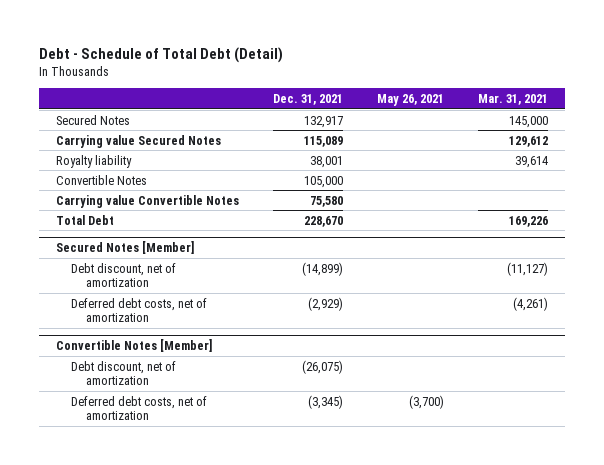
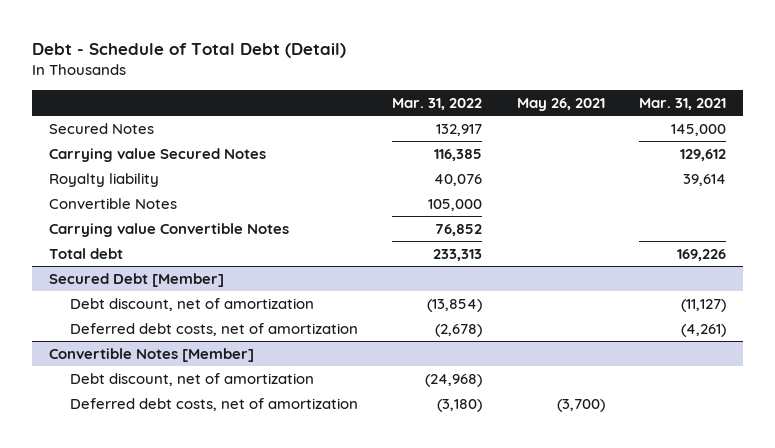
- | Dec. 31, 2021 | May 26, 2021 | Mar. 31, 2021
+ | Mar. 31, 2022 | May 26, 2021 | Mar. 31, 2021
- Total Debt | 228,670 | | 169,226
- Secured Notes [Member]
+ Total debt | 233,313 | | 169,226
+ Secured Debt [Member]

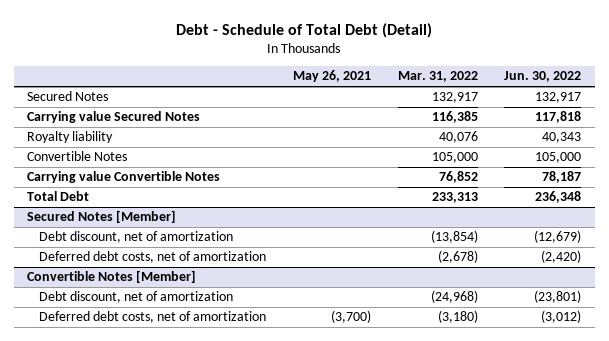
- | Mar. 31, 2022 | May 26, 2021 | Mar. 31, 2021
+ | May 26, 2021 | Mar. 31, 2022 | Jun. 30, 2022
- Total debt | 233,313 | | 169,226
- Secured Debt [Member]
+ Total Debt | | 233,313 | 236,348
+ Secured Notes [Member]

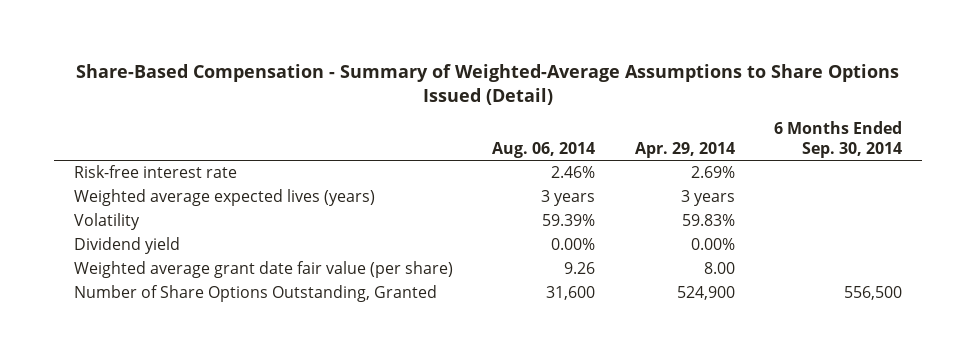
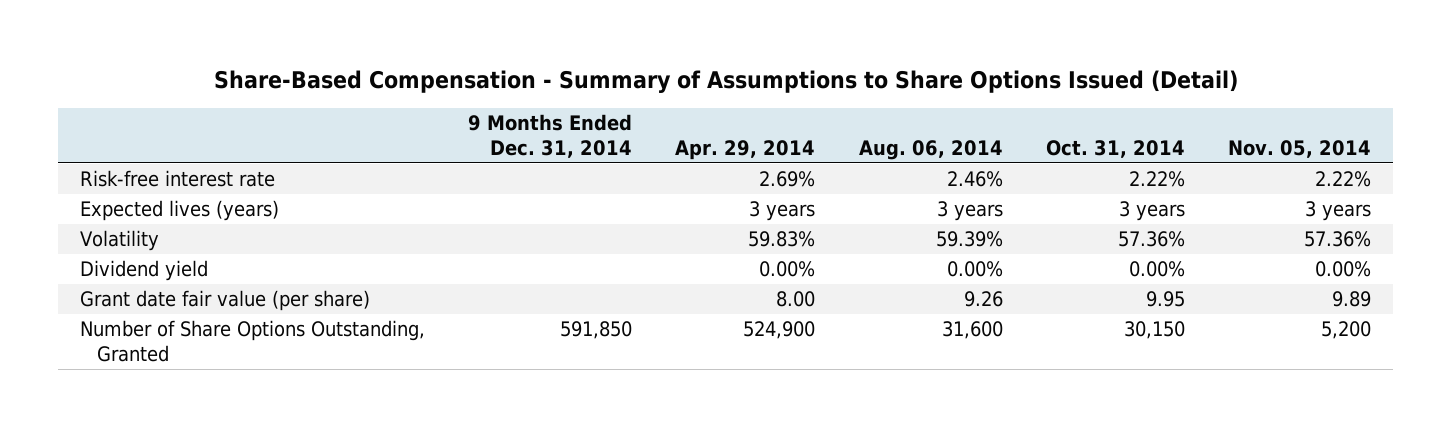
- Share-Based Compensation - Summary of Weighted-Average Assumptions to Share Options Issued (Detail)
+ Share-Based Compensation - Summary of Assumptions to Share Options Issued (Detail)
- | Aug. 06, 2014 | Apr. 29, 2014 | 6 Months Ended Sep. 30, 2014
+ | 9 Months Ended Dec. 31, 2014 | Apr. 29, 2014 | Aug. 06, 2014 | Oct. 31, 2014 | Nov. 05, 2014
- Weighted average expected lives (years) | 3 years | 3 years |
+ Expected lives (years) | | 3 years | 3 years | 3 years | 3 years
- Weighted average grant date fair value (per share) | 9.26 | 8.00 |
+ Grant date fair value (per share) | | 8.00 | 9.26 | 9.95 | 9.89

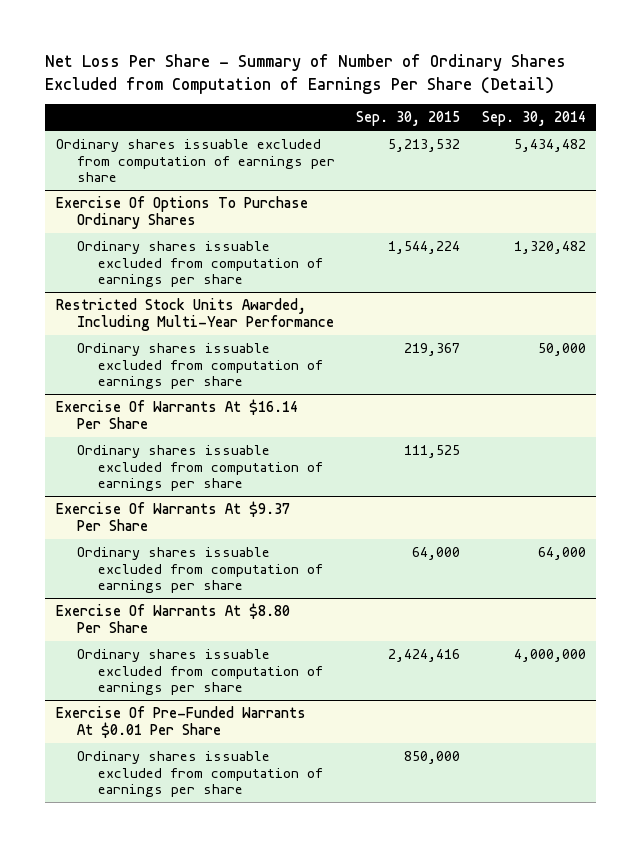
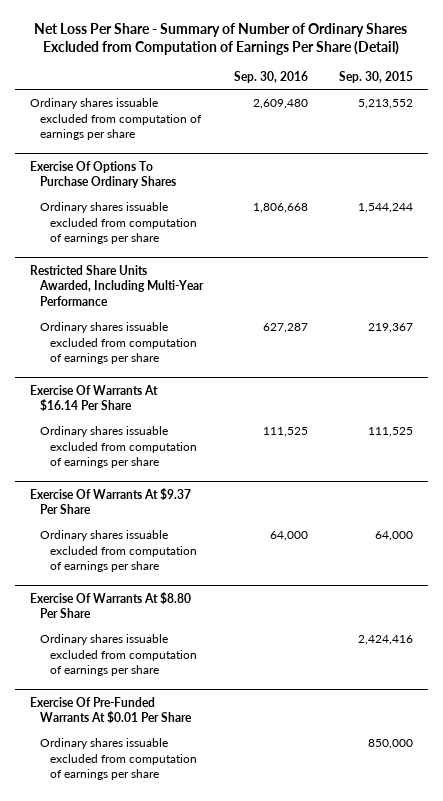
- | Sep. 30, 2015 | Sep. 30, 2014
+ | Sep. 30, 2016 | Sep. 30, 2015
- Ordinary shares issuable excluded from computation of earnings per share | 5,213,532 | 5,434,482
+ Ordinary shares issuable excluded from computation of earnings per share | 2,609,480 | 5,213,552
@ Exercise Of Options To Purchase Ordinary Shares
- Ordinary shares issuable excluded from computation of earnings per share | 1,544,224 | 1,320,482
- Restricted Stock Units Awarded, Including Multi-Year Performance
@ Exercise Of Options To Purchase Ordinary Shares
+ Ordinary shares issuable excluded from computation of earnings per share | 1,806,668 | 1,544,244
+ Restricted Share Units Awarded, Including Multi-Year Performance

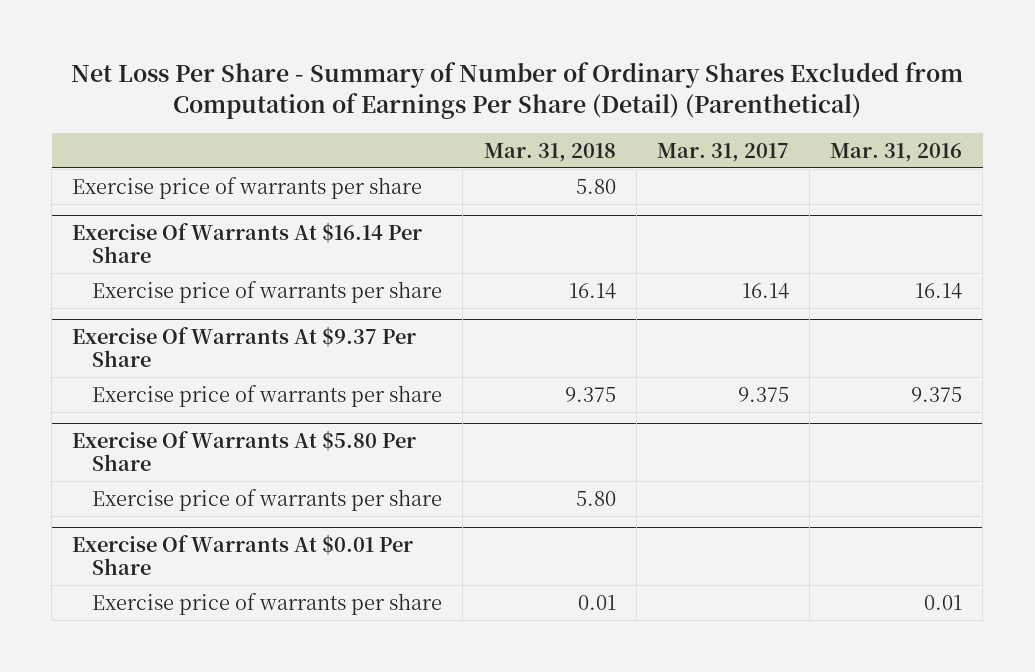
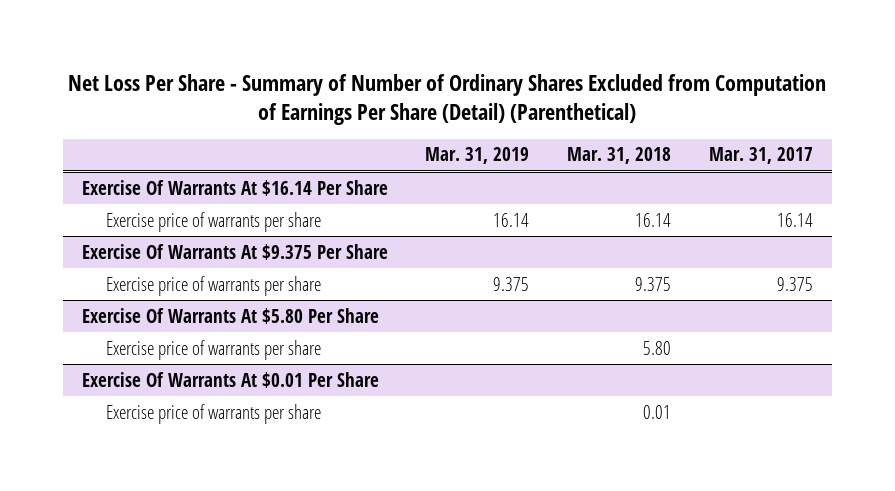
- | Mar. 31, 2018 | Mar. 31, 2017 | Mar. 31, 2016
+ | Mar. 31, 2019 | Mar. 31, 2018 | Mar. 31, 2017
- Exercise price of warrants per share | 5.80 | |
- Exercise Of Warrants At $9.37 Per Share
+ Exercise Of Warrants At $9.375 Per Share

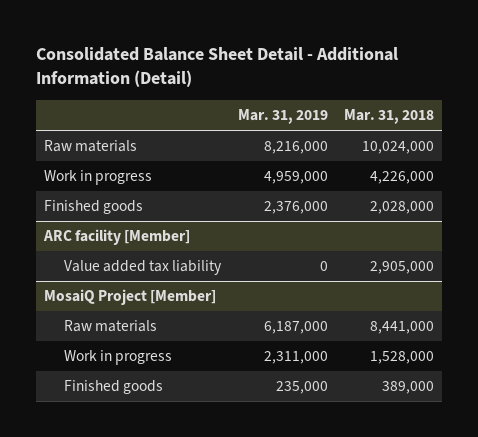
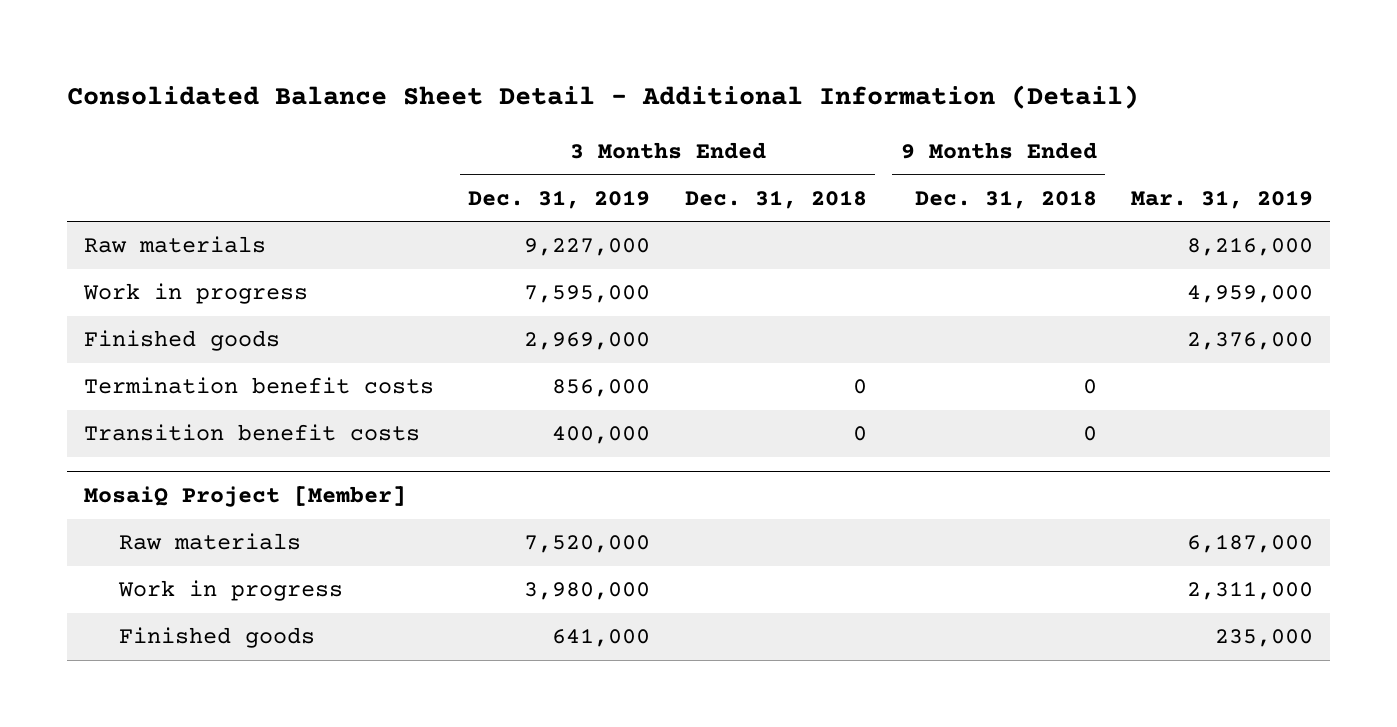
- | Mar. 31, 2019 | Mar. 31, 2018
+ | 3 Months Ended Dec. 31, 2019 | 3 Months Ended Dec. 31, 2018 | 9 Months Ended Dec. 31, 2018 | Mar. 31, 2019
- ARC facility [Member]
- Value added tax liability | 0 | 2,905,000
+ Termination benefit costs | 856,000 | 0 | 0 |
+ Transition benefit costs | 400,000 | 0 | 0 |

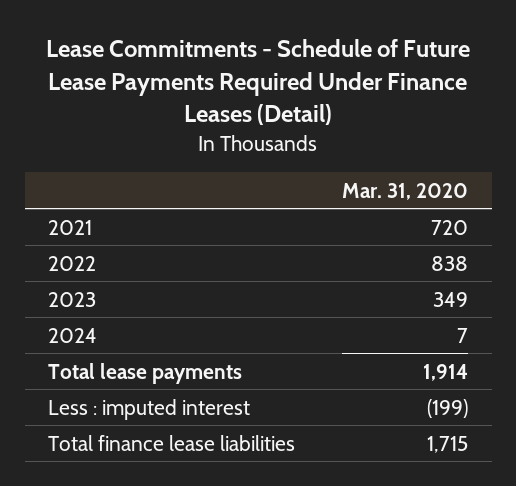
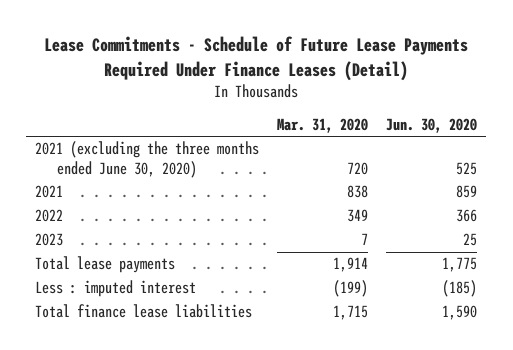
- | Mar. 31, 2020
+ | Mar. 31, 2020 | Jun. 30, 2020
- 2021 | 720
- 2022 | 838
- 2023 | 349
- 2024 | 7
+ 2021 (excluding the three months ended June 30, 2020) | 720 | 525
+ 2021 | 838 | 859
+ 2022 | 349 | 366
+ 2023 | 7 | 25

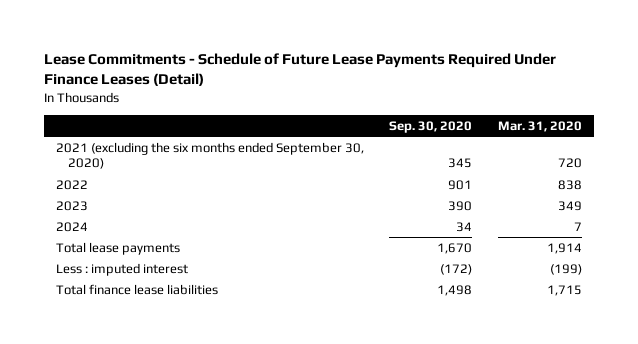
- | Mar. 31, 2020 | Jun. 30, 2020
+ | Sep. 30, 2020 | Mar. 31, 2020
- 2021 (excluding the three months ended June 30, 2020) | 720 | 525
- 2021 | 838 | 859
- 2022 | 349 | 366
- 2023 | 7 | 25
+ 2021 (excluding the six months ended September 30, 2020) | 345 | 720
+ 2022 | 901 | 838
+ 2023 | 390 | 349
+ 2024 | 34 | 7

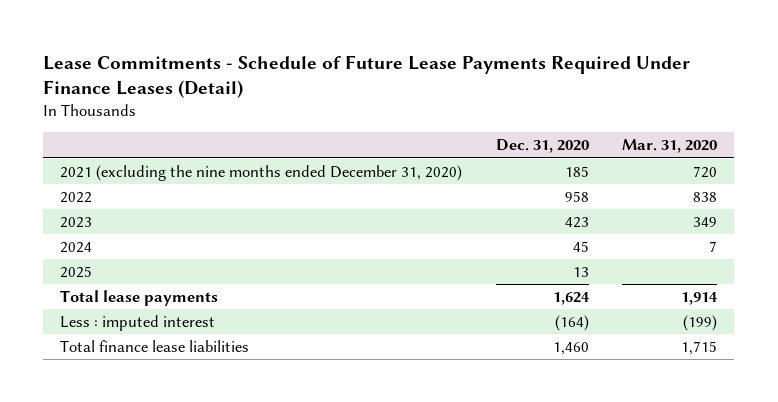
- | Sep. 30, 2020 | Mar. 31, 2020
+ | Dec. 31, 2020 | Mar. 31, 2020
- 2021 (excluding the six months ended September 30, 2020) | 345 | 720
+ 2021 (excluding the nine months ended December 31, 2020) | 185 | 720
+ 2025 | 13 |

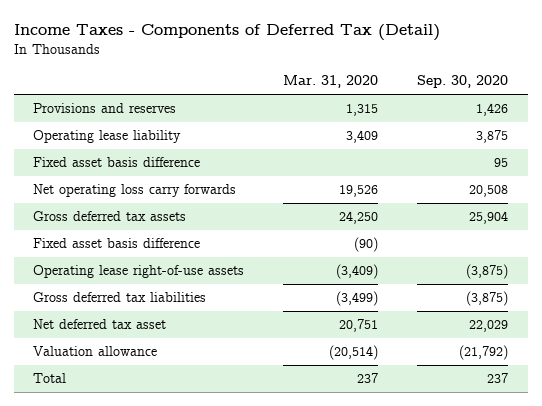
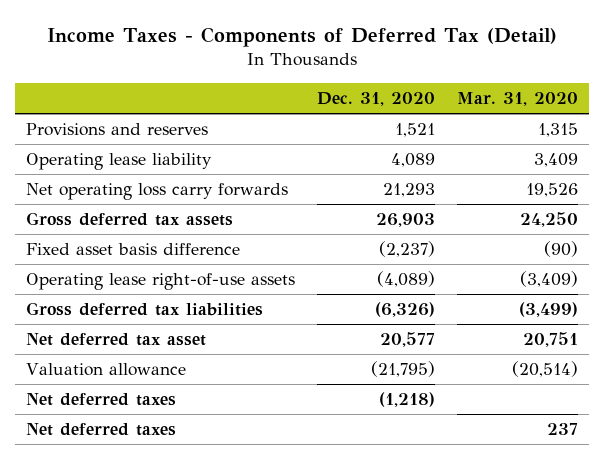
- | Mar. 31, 2020 | Sep. 30, 2020
+ | Dec. 31, 2020 | Mar. 31, 2020
- Fixed asset basis difference | | 95
- Total | 237 | 237
+ Net deferred taxes | (1,218) |
+ Net deferred taxes | | 237

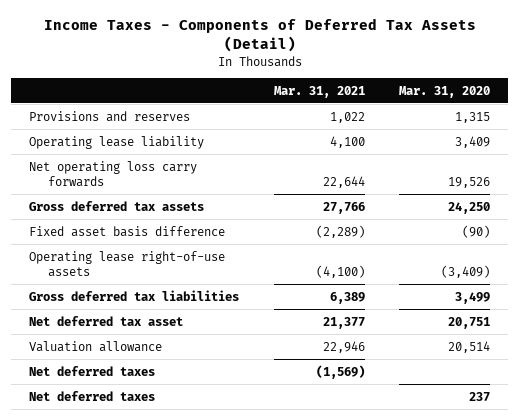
- Income Taxes - Components of Deferred Tax (Detail)
+ Income Taxes - Components of Deferred Tax Assets (Detail)
- | Dec. 31, 2020 | Mar. 31, 2020
+ | Mar. 31, 2021 | Mar. 31, 2020
- Gross deferred tax liabilities | (6,326) | (3,499)
+ Gross deferred tax liabilities | 6,389 | 3,499
- Valuation allowance | (21,795) | (20,514)
+ Valuation allowance | 22,946 | 20,514

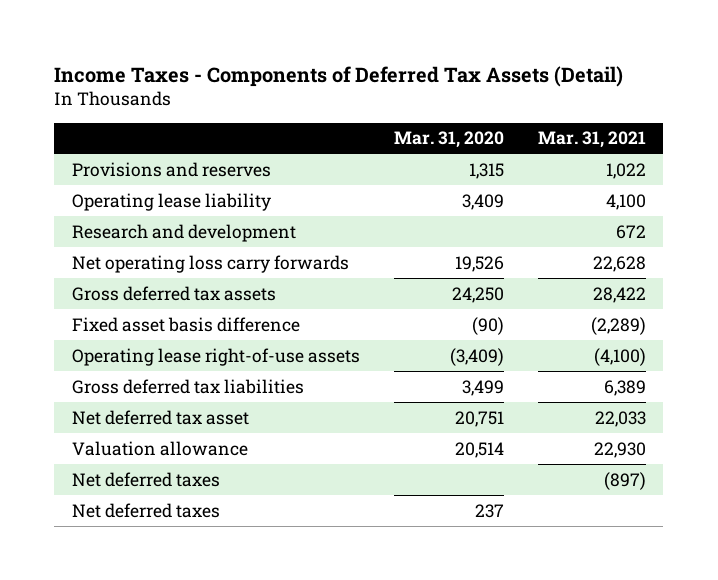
- | Mar. 31, 2021 | Mar. 31, 2020
+ | Mar. 31, 2020 | Mar. 31, 2021
- Net operating loss carry forwards | 22,644 | 19,526
- Gross deferred tax assets | 27,766 | 24,250
+ Research and development | | 672
+ Net operating loss carry forwards | 19,526 | 22,628
+ Gross deferred tax assets | 24,250 | 28,422
- Net deferred tax asset | 21,377 | 20,751
- Valuation allowance | 22,946 | 20,514
- Net deferred taxes | (1,569) |
+ Net deferred tax asset | 20,751 | 22,033
+ Valuation allowance | 20,514 | 22,930
+ Net deferred taxes | | (897)

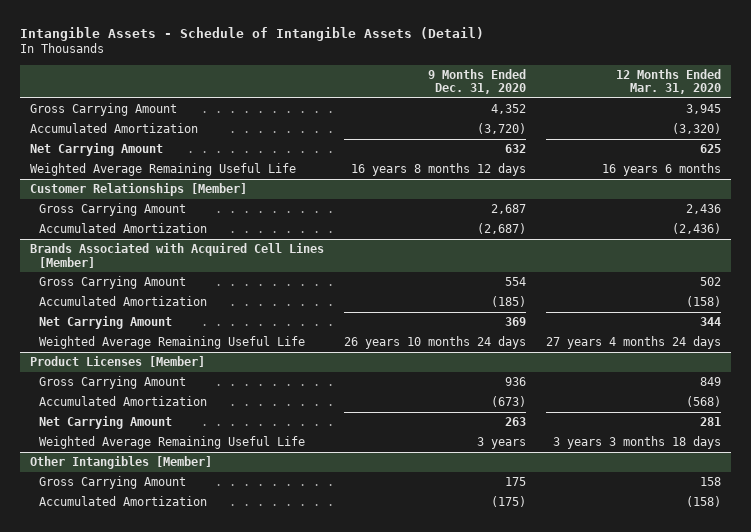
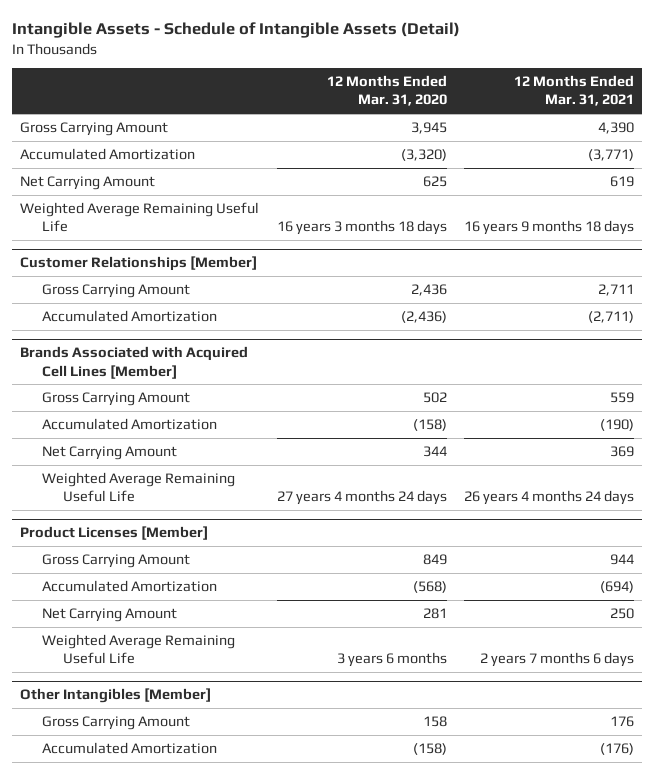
- | 9 Months Ended Dec. 31, 2020 | 12 Months Ended Mar. 31, 2020
+ | 12 Months Ended Mar. 31, 2020 | 12 Months Ended Mar. 31, 2021
- Weighted Average Remaining Useful Life | 16 years 8 months 12 days | 16 years 6 months
+ Weighted Average Remaining Useful Life | 16 years 3 months 18 days | 16 years 9 months 18 days
@ Product Licenses [Member]
- Weighted Average Remaining Useful Life | 3 years | 3 years 3 months 18 days
+ Weighted Average Remaining Useful Life | 3 years 6 months | 2 years 7 months 6 days

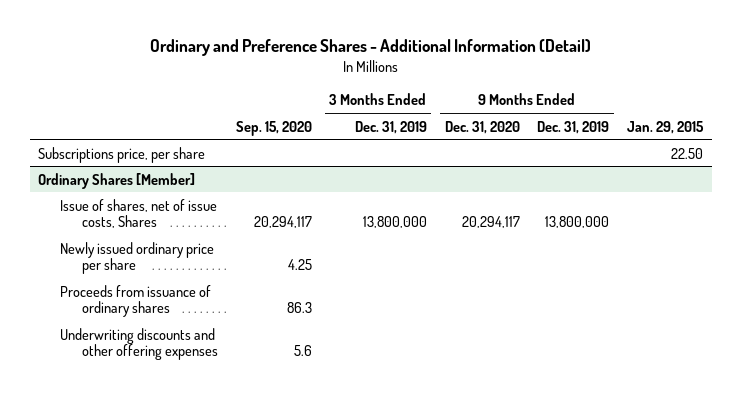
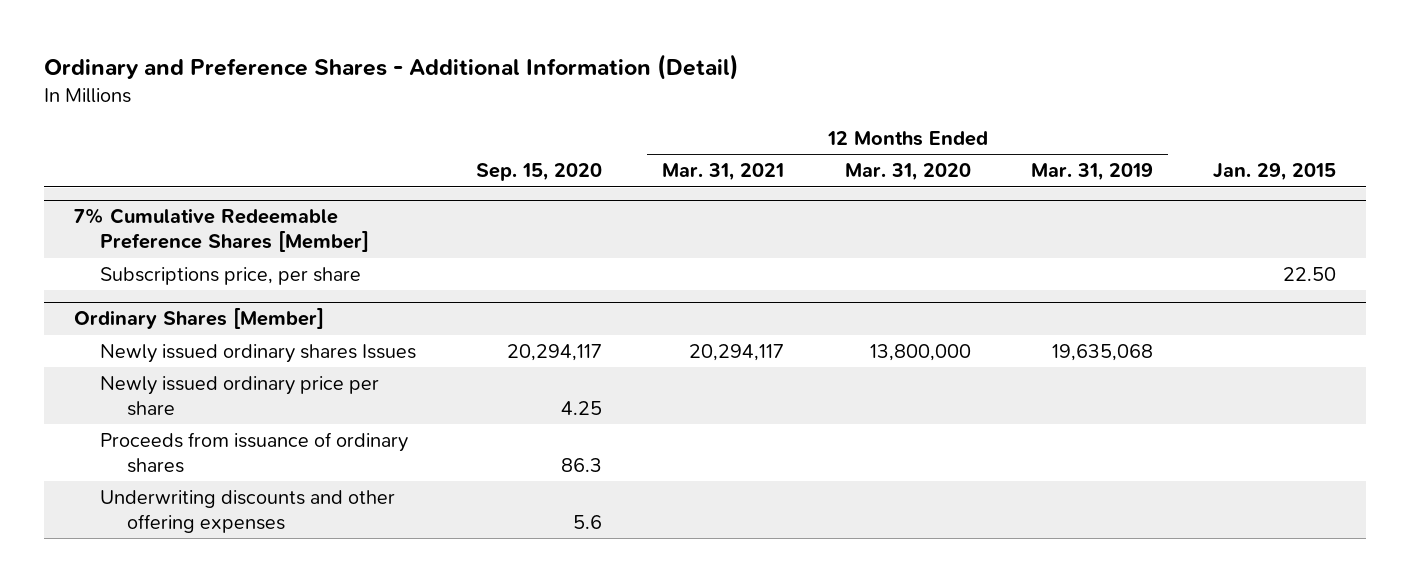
- | Sep. 15, 2020 | 3 Months Ended Dec. 31, 2019 | 9 Months Ended Dec. 31, 2020 | 9 Months Ended Dec. 31, 2019 | Jan. 29, 2015
+ | Sep. 15, 2020 | 12 Months Ended Mar. 31, 2021 | 12 Months Ended Mar. 31, 2020 | 12 Months Ended Mar. 31, 2019 | Jan. 29, 2015
+ 7% Cumulative Redeemable Preference Shares [Member]
@ Ordinary Shares [Member]
- Issue of shares, net of issue costs, Shares | 20,294,117 | 13,800,000 | 20,294,117 | 13,800,000 |
+ Newly issued ordinary shares Issues | 20,294,117 | 20,294,117 | 13,800,000 | 19,635,068 |

